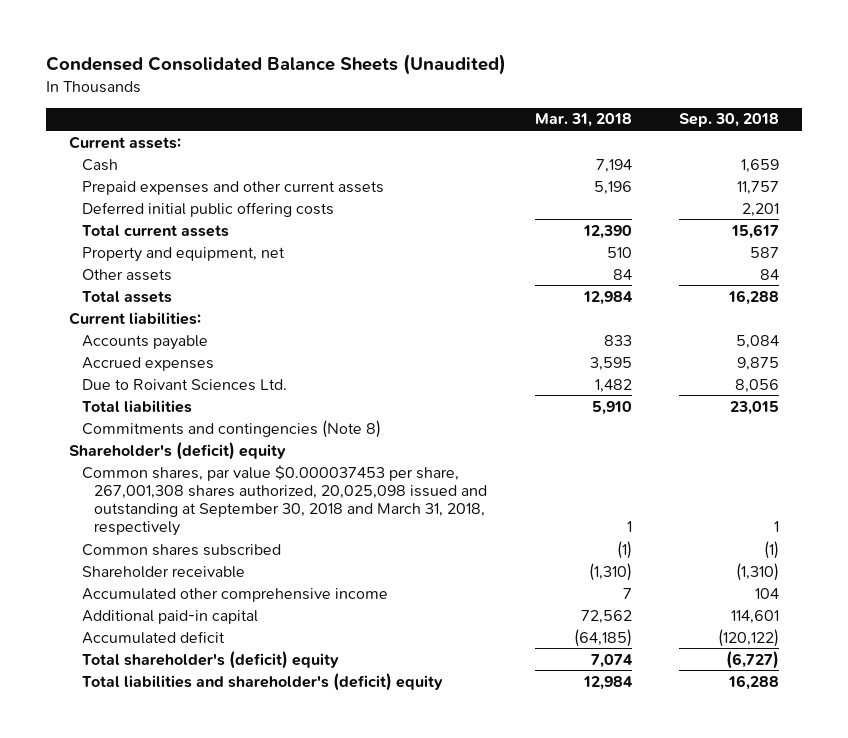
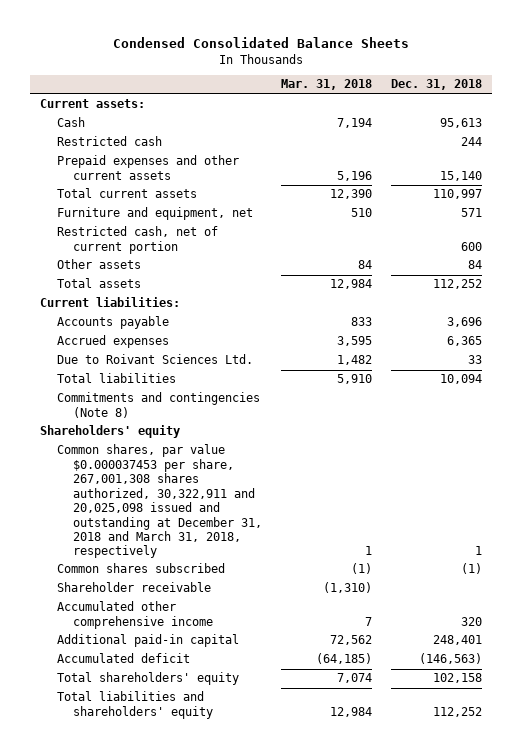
- Condensed Consolidated Balance Sheets (Unaudited)
+ Condensed Consolidated Balance Sheets
- | Mar. 31, 2018 | Sep. 30, 2018
+ | Mar. 31, 2018 | Dec. 31, 2018
+ Restricted cash | | 244
- Deferred initial public offering costs | | 2,201
- Property and equipment, net | 510 | 587
+ Furniture and equipment, net | 510 | 571
+ Restricted cash, net of current portion | | 600
- Shareholder's (deficit) equity
- Common shares, par value $0.000037453 per share, 267,001,308 shares authorized, 20,025,098 issued and outstanding at September 30, 2018 and March 31, 2018, respectively | 1 | 1
+ Shareholders' equity
+ Common shares, par value $0.000037453 per share, 267,001,308 shares authorized, 30,322,911 and 20,025,098 issued and outstanding at December 31, 2018 and March 31, 2018, respectively | 1 | 1
- Total shareholder's (deficit) equity | 7,074 | (6,727)
- Total liabilities and shareholder's (deficit) equity | 12,984 | 16,288
+ Total shareholders' equity | 7,074 | 102,158
+ Total liabilities and shareholders' equity | 12,984 | 112,252

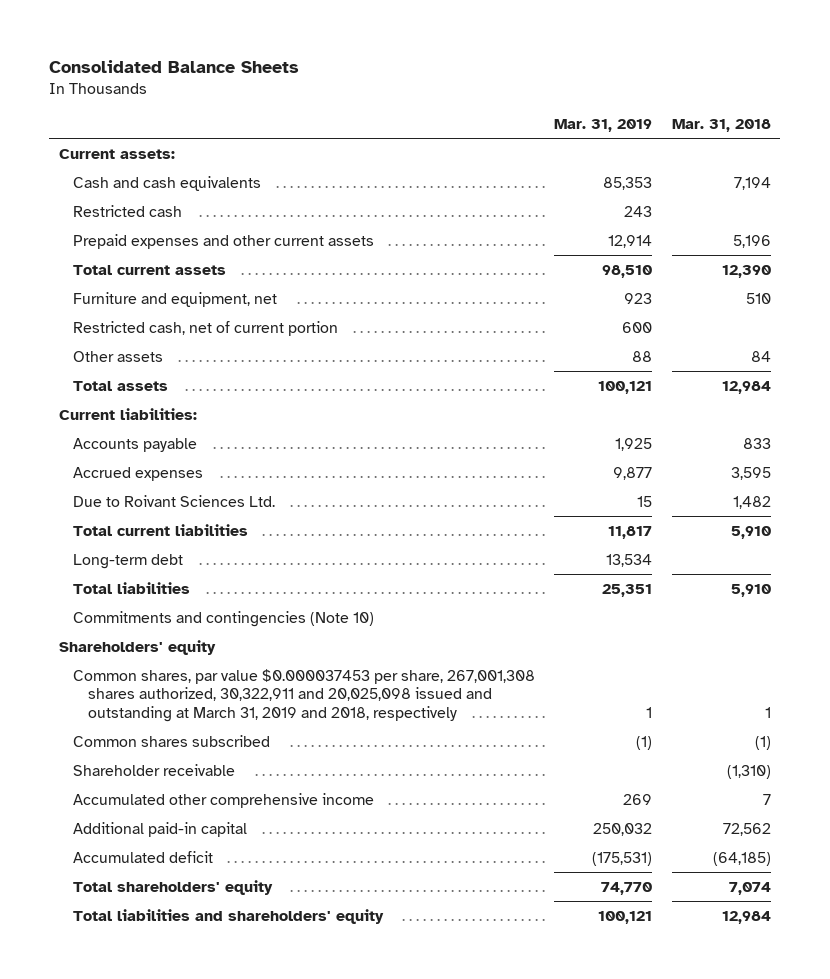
- Condensed Consolidated Balance Sheets
+ Consolidated Balance Sheets
- | Mar. 31, 2018 | Dec. 31, 2018
+ | Mar. 31, 2019 | Mar. 31, 2018
- Cash | 7,194 | 95,613
+ Cash and cash equivalents | 85,353 | 7,194
+ Total current liabilities | 11,817 | 5,910
+ Long-term debt | 13,534 |
- Commitments and contingencies (Note 8)
+ Commitments and contingencies (Note 10)
- Common shares, par value $0.000037453 per share, 267,001,308 shares authorized, 30,322,911 and 20,025,098 issued and outstanding at December 31, 2018 and March 31, 2018, respectively | 1 | 1
+ Common shares, par value $0.000037453 per share, 267,001,308 shares authorized, 30,322,911 and 20,025,098 issued and outstanding at March 31, 2019 and 2018, respectively | 1 | 1

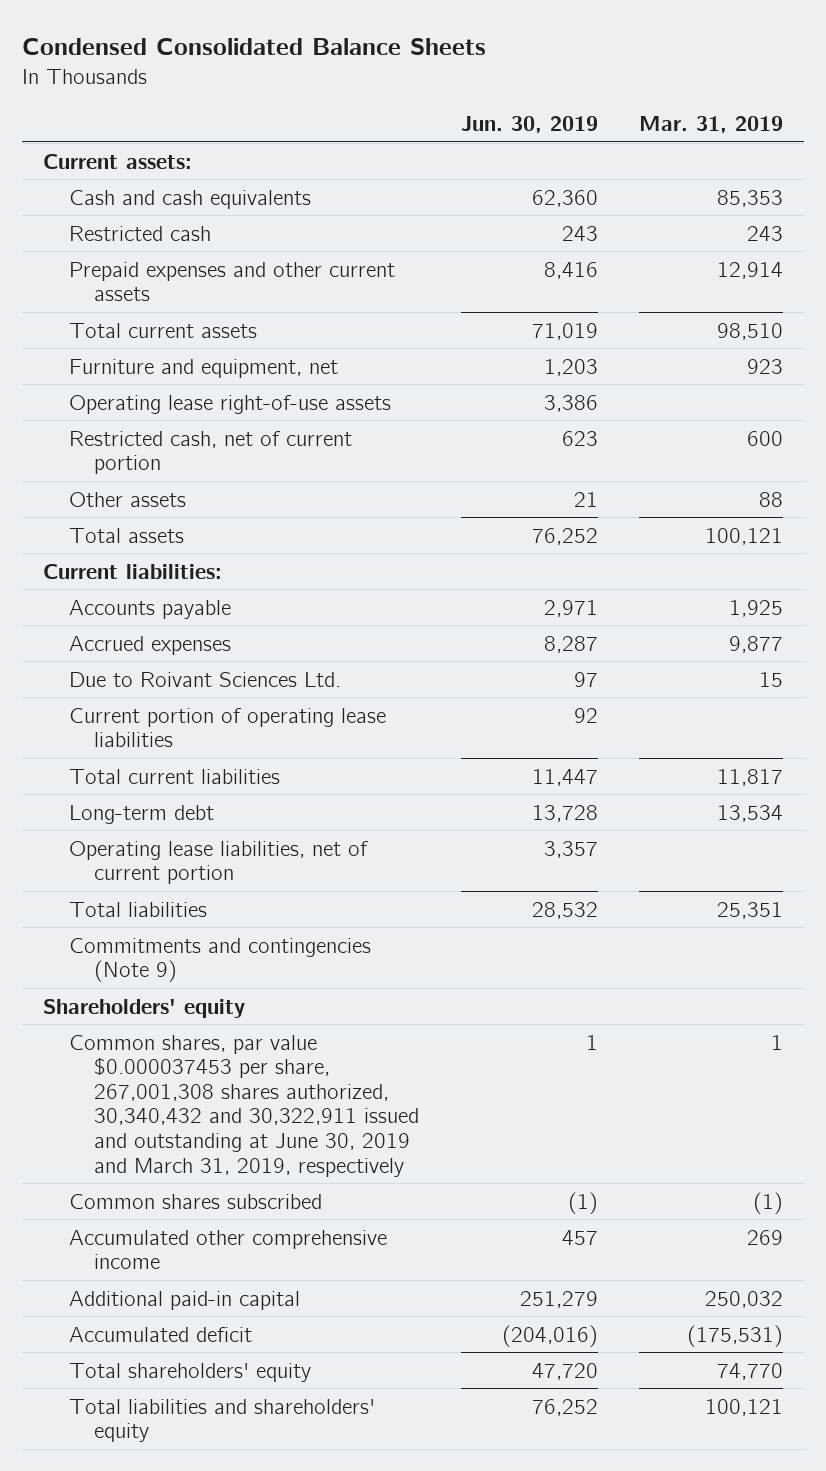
- Consolidated Balance Sheets
+ Condensed Consolidated Balance Sheets
- | Mar. 31, 2019 | Mar. 31, 2018
+ | Jun. 30, 2019 | Mar. 31, 2019
+ Operating lease right-of-use assets | 3,386 |
+ Current portion of operating lease liabilities | 92 |
+ Operating lease liabilities, net of current portion | 3,357 |
- Commitments and contingencies (Note 10)
+ Commitments and contingencies (Note 9)
- Common shares, par value $0.000037453 per share, 267,001,308 shares authorized, 30,322,911 and 20,025,098 issued and outstanding at March 31, 2019 and 2018, respectively | 1 | 1
+ Common shares, par value $0.000037453 per share, 267,001,308 shares authorized, 30,340,432 and 30,322,911 issued and outstanding at June 30, 2019 and March 31, 2019, respectively | 1 | 1
- Shareholder receivable | | (1,310)

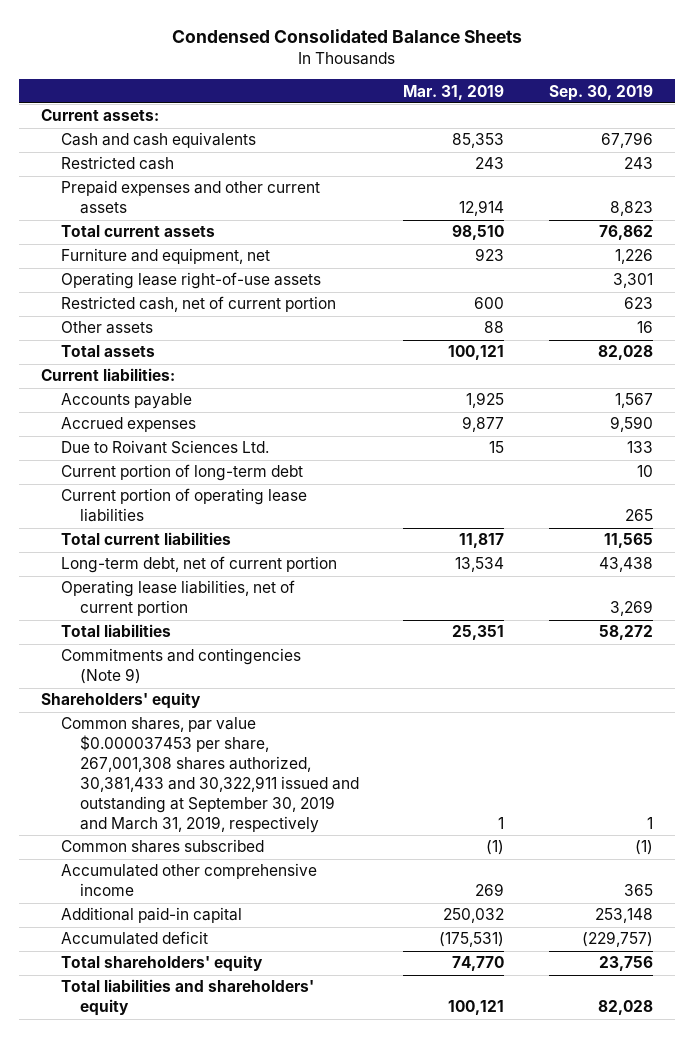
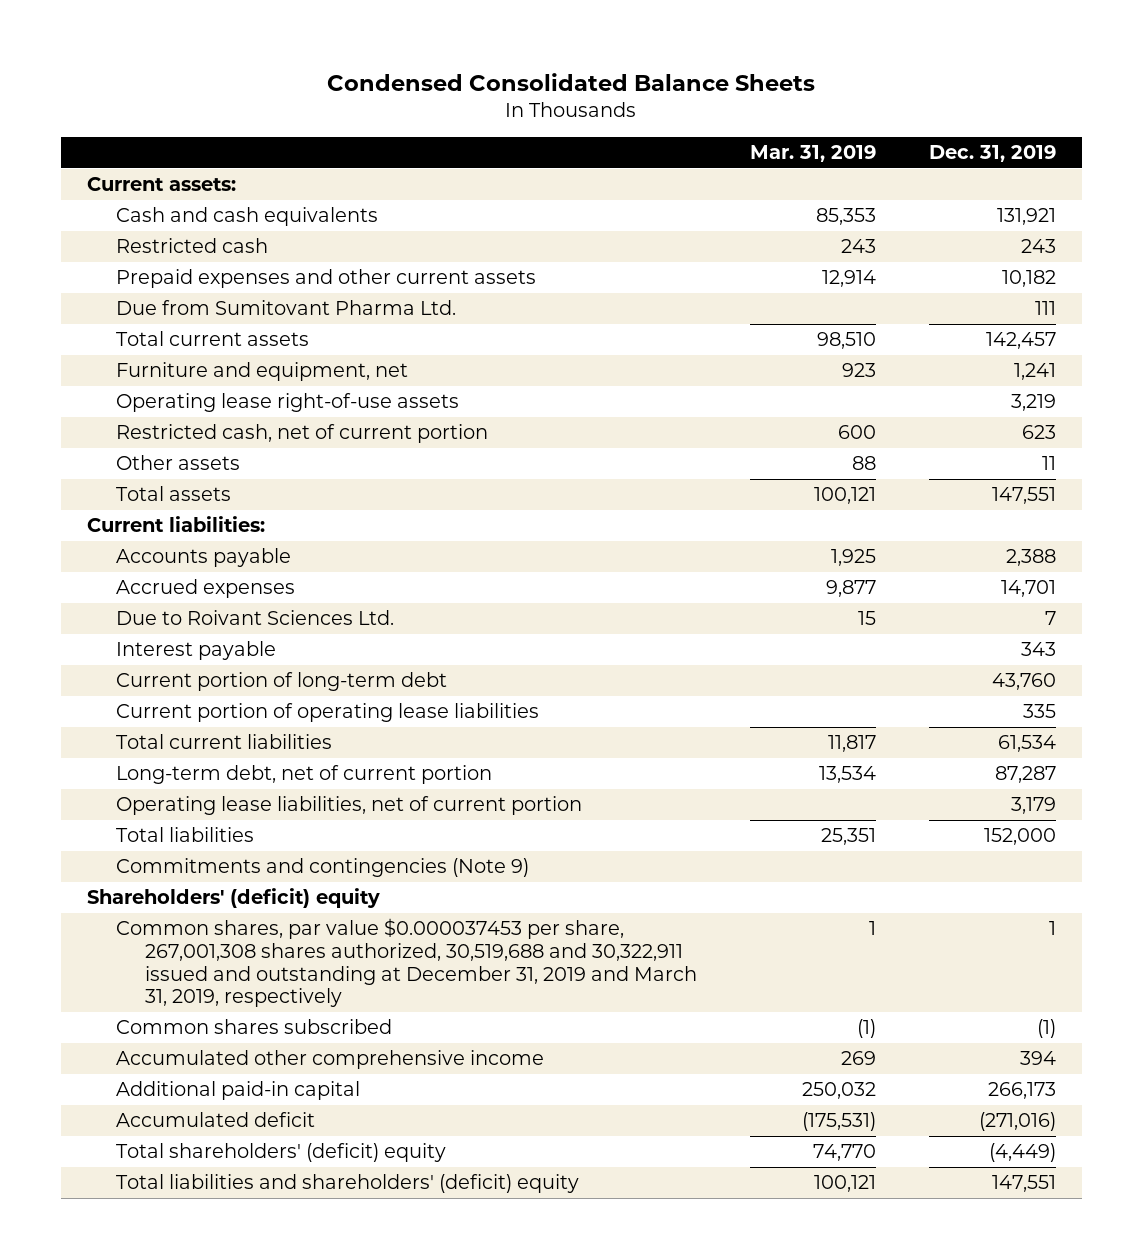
- | Mar. 31, 2019 | Sep. 30, 2019
+ | Mar. 31, 2019 | Dec. 31, 2019
+ Due from Sumitovant Pharma Ltd. | | 111
+ Interest payable | | 343
- Shareholders' equity
- Common shares, par value $0.000037453 per share, 267,001,308 shares authorized, 30,381,433 and 30,322,911 issued and outstanding at September 30, 2019 and March 31, 2019, respectively | 1 | 1
+ Shareholders' (deficit) equity
+ Common shares, par value $0.000037453 per share, 267,001,308 shares authorized, 30,519,688 and 30,322,911 issued and outstanding at December 31, 2019 and March 31, 2019, respectively | 1 | 1
- Total shareholders' equity | 74,770 | 23,756
- Total liabilities and shareholders' equity | 100,121 | 82,028
+ Total shareholders' (deficit) equity | 74,770 | (4,449)
+ Total liabilities and shareholders' (deficit) equity | 100,121 | 147,551

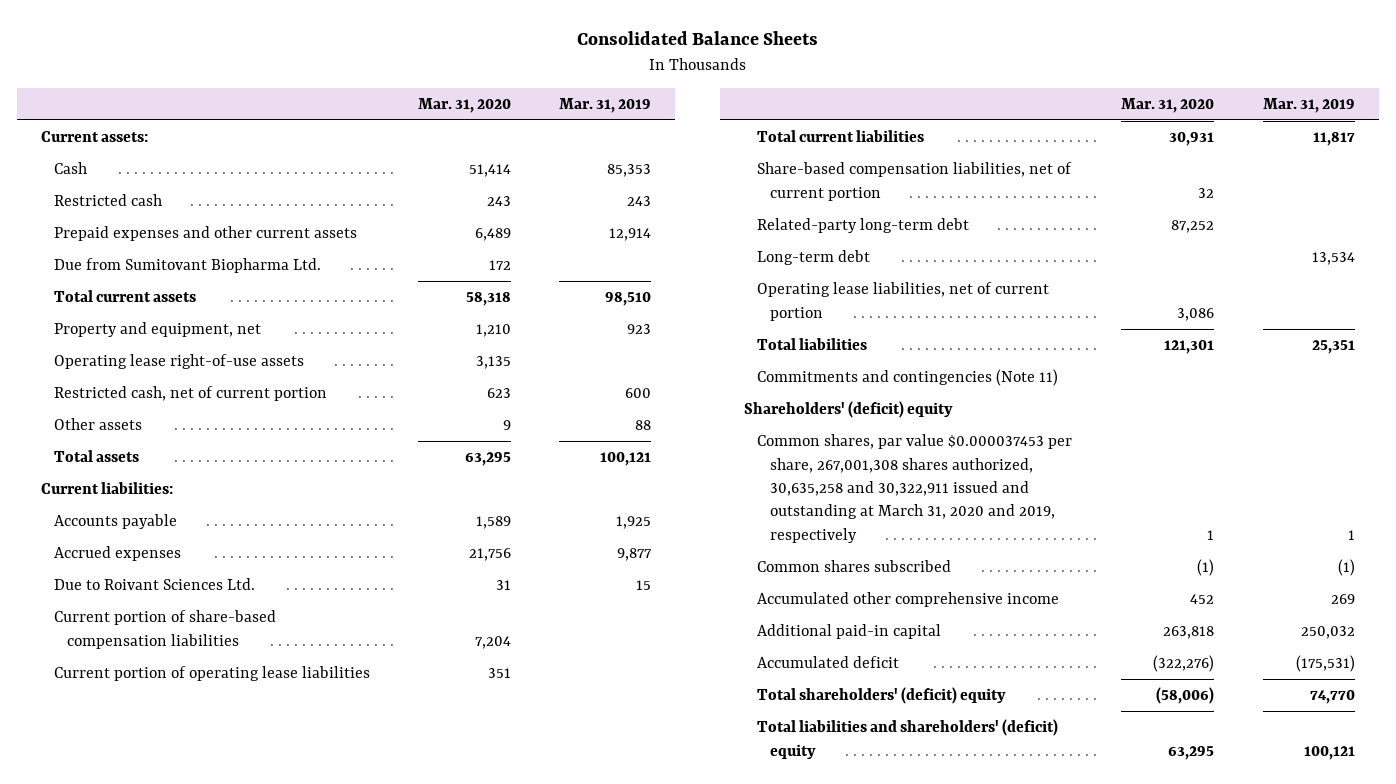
- Condensed Consolidated Balance Sheets
+ Consolidated Balance Sheets
- | Mar. 31, 2019 | Dec. 31, 2019
+ | Mar. 31, 2020 | Mar. 31, 2019
- Cash and cash equivalents | 85,353 | 131,921
+ Cash | 51,414 | 85,353
- Due from Sumitovant Pharma Ltd. | | 111
+ Due from Sumitovant Biopharma Ltd. | 172 |
- Furniture and equipment, net | 923 | 1,241
+ Property and equipment, net | 1,210 | 923
- Interest payable | | 343
- Current portion of long-term debt | | 43,760
+ Current portion of share-based compensation liabilities | 7,204 |
- Long-term debt, net of current portion | 13,534 | 87,287
+ Share-based compensation liabilities, net of current portion | 32 |
+ Related-party long-term debt | 87,252 |
+ Long-term debt | | 13,534
- Commitments and contingencies (Note 9)
+ Commitments and contingencies (Note 11)
- Common shares, par value $0.000037453 per share, 267,001,308 shares authorized, 30,519,688 and 30,322,911 issued and outstanding at December 31, 2019 and March 31, 2019, respectively | 1 | 1
+ Common shares, par value $0.000037453 per share, 267,001,308 shares authorized, 30,635,258 and 30,322,911 issued and outstanding at March 31, 2020 and 2019, respectively | 1 | 1

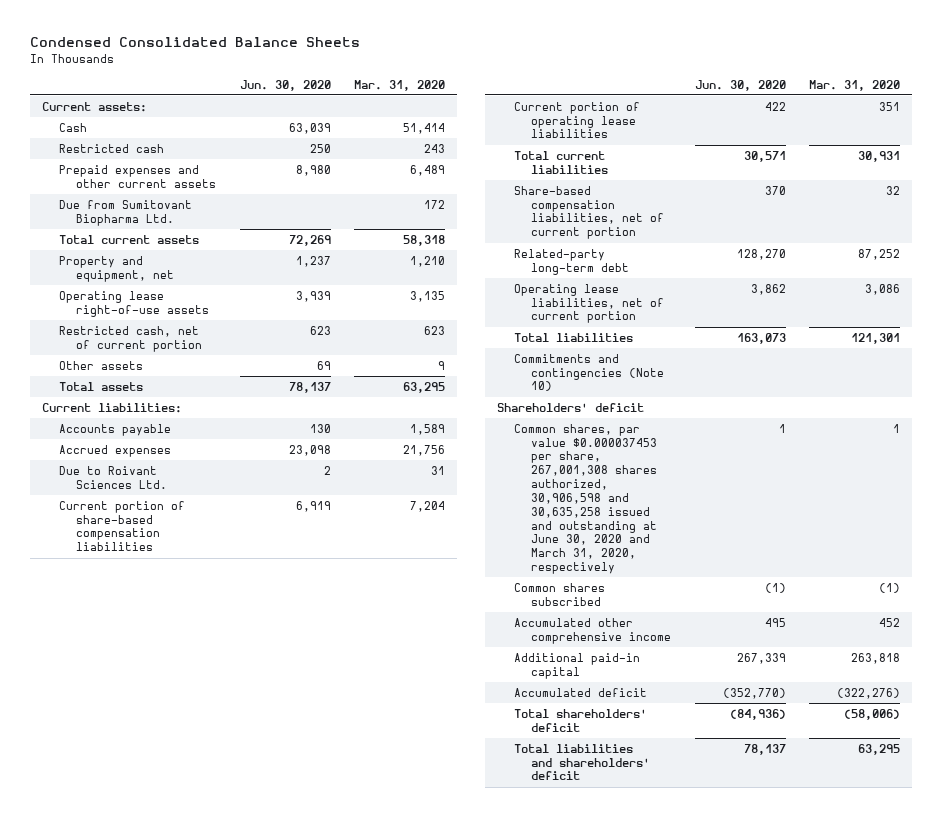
- Consolidated Balance Sheets
+ Condensed Consolidated Balance Sheets
- | Mar. 31, 2020 | Mar. 31, 2019
+ | Jun. 30, 2020 | Mar. 31, 2020
- Long-term debt | | 13,534
- Commitments and contingencies (Note 11)
- Shareholders' (deficit) equity
- Common shares, par value $0.000037453 per share, 267,001,308 shares authorized, 30,635,258 and 30,322,911 issued and outstanding at March 31, 2020 and 2019, respectively | 1 | 1
+ Commitments and contingencies (Note 10)
+ Shareholders' deficit
+ Common shares, par value $0.000037453 per share, 267,001,308 shares authorized, 30,906,598 and 30,635,258 issued and outstanding at June 30, 2020 and March 31, 2020, respectively | 1 | 1
- Total shareholders' (deficit) equity | (58,006) | 74,770
- Total liabilities and shareholders' (deficit) equity | 63,295 | 100,121
+ Total shareholders' deficit | (84,936) | (58,006)
+ Total liabilities and shareholders' deficit | 78,137 | 63,295

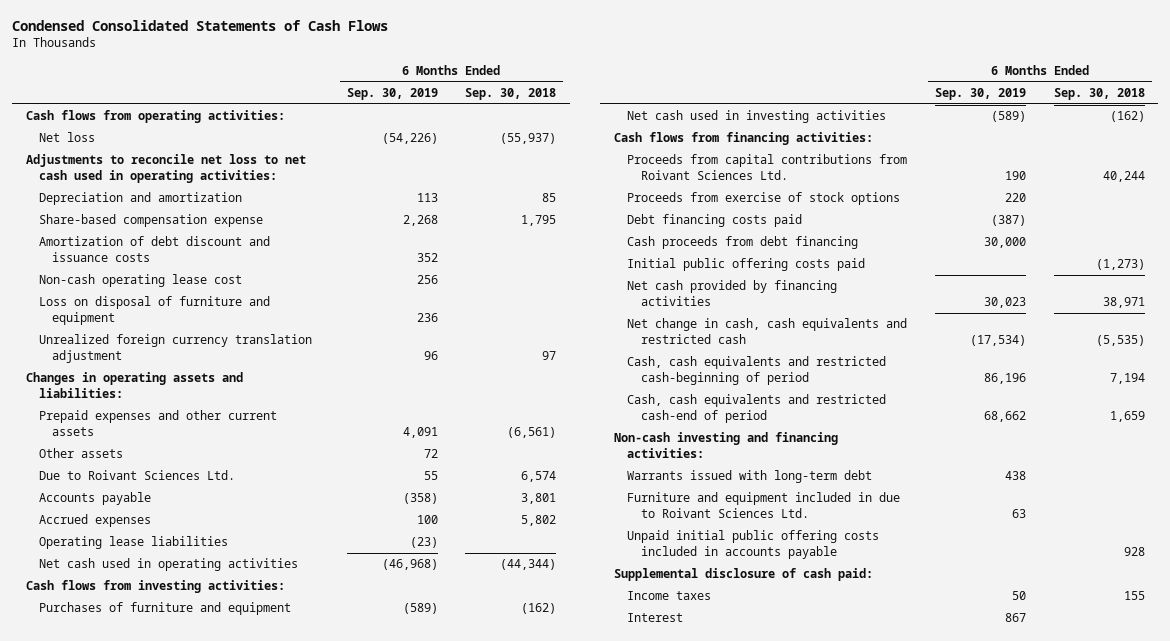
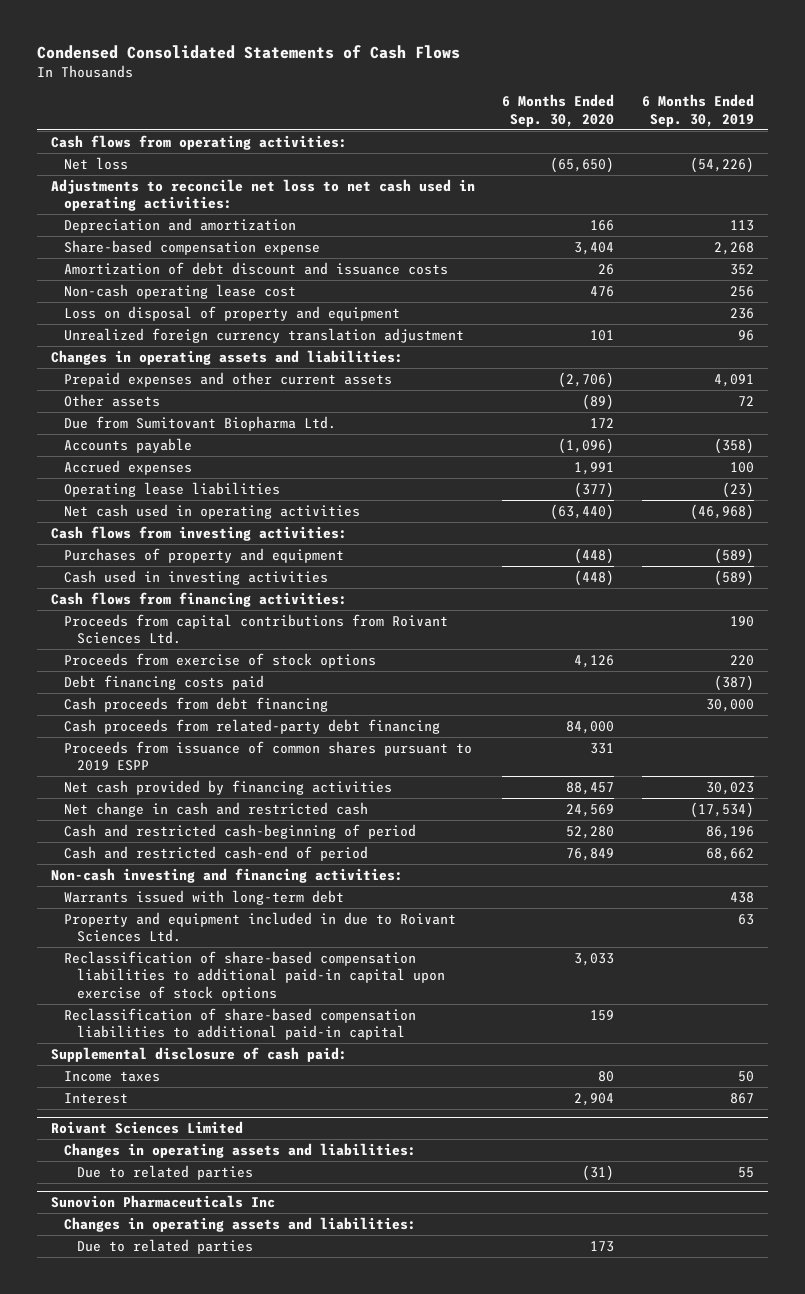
- | 6 Months Ended Sep. 30, 2019 | 6 Months Ended Sep. 30, 2018
+ | 6 Months Ended Sep. 30, 2020 | 6 Months Ended Sep. 30, 2019
- Loss on disposal of furniture and equipment | 236 |
+ Loss on disposal of property and equipment | | 236
- Due to Roivant Sciences Ltd. | 55 | 6,574
+ Due from Sumitovant Biopharma Ltd. | 172 |
- Purchases of furniture and equipment | (589) | (162)
- Net cash used in investing activities | (589) | (162)
+ Purchases of property and equipment | (448) | (589)
+ Cash used in investing activities | (448) | (589)
- Initial public offering costs paid | | (1,273)
+ Cash proceeds from related-party debt financing | 84,000 |
+ Proceeds from issuance of common shares pursuant to 2019 ESPP | 331 |
- Net change in cash, cash equivalents and restricted cash | (17,534) | (5,535)
- Cash, cash equivalents and restricted cash-beginning of period | 86,196 | 7,194
- Cash, cash equivalents and restricted cash-end of period | 68,662 | 1,659
+ Net change in cash and restricted cash | 24,569 | (17,534)
+ Cash and restricted cash-beginning of period | 52,280 | 86,196
+ Cash and restricted cash-end of period | 76,849 | 68,662
- Furniture and equipment included in due to Roivant Sciences Ltd. | 63 |
- Unpaid initial public offering costs included in accounts payable | | 928
+ Property and equipment included in due to Roivant Sciences Ltd. | | 63
+ Reclassification of share-based compensation liabilities to additional paid-in capital upon exercise of stock options | 3,033 |
+ Reclassification of share-based compensation liabilities to additional paid-in capital | 159 |
+ Roivant Sciences Limited
+ Changes in operating assets and liabilities:
+ Due to related parties | (31) | 55
+ Sunovion Pharmaceuticals Inc
+ Changes in operating assets and liabilities:
+ Due to related parties | 173 |

